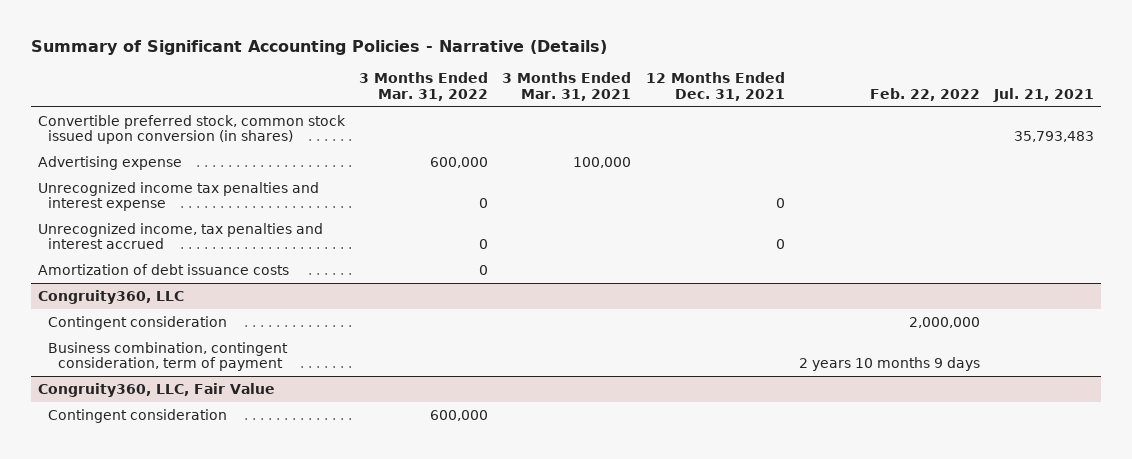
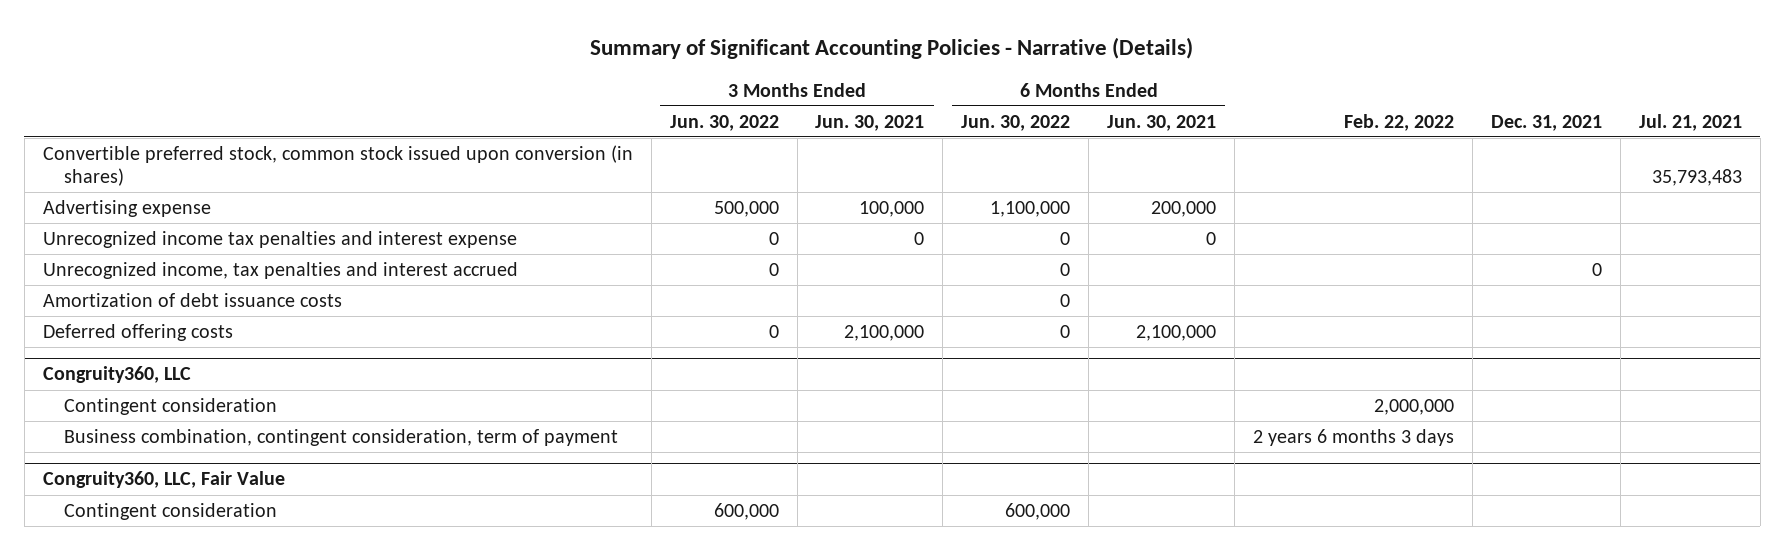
- | 3 Months Ended Mar. 31, 2022 | 3 Months Ended Mar. 31, 2021 | 12 Months Ended Dec. 31, 2021 | Feb. 22, 2022 | Jul. 21, 2021
+ | 3 Months Ended Jun. 30, 2022 | 3 Months Ended Jun. 30, 2021 | 6 Months Ended Jun. 30, 2022 | 6 Months Ended Jun. 30, 2021 | Feb. 22, 2022 | Dec. 31, 2021 | Jul. 21, 2021
+ Deferred offering costs | 0 | 2,100,000 | 0 | 2,100,000 | | |
@ Congruity360, LLC
- Business combination, contingent consideration, term of payment | | | | 2 years 10 months 9 days |
+ Business combination, contingent consideration, term of payment | | | | | 2 years 6 months 3 days | |

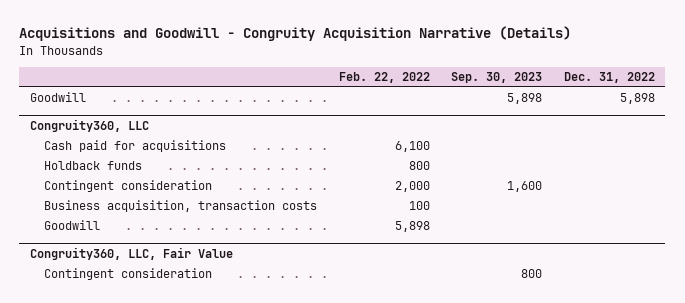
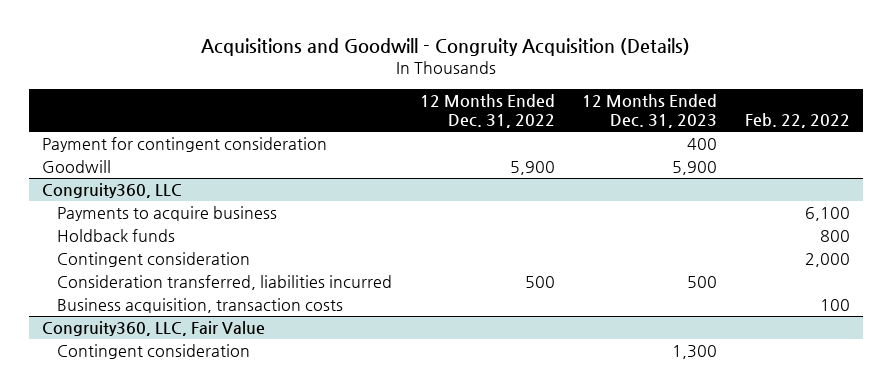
- Acquisitions and Goodwill - Congruity Acquisition Narrative (Details)
+ Acquisitions and Goodwill - Congruity Acquisition (Details)
- | Feb. 22, 2022 | Sep. 30, 2023 | Dec. 31, 2022
+ | 12 Months Ended Dec. 31, 2022 | 12 Months Ended Dec. 31, 2023 | Feb. 22, 2022
+ Payment for contingent consideration | | 400 |
@ Congruity360, LLC
- Cash paid for acquisitions | 6,100 | |
+ Payments to acquire business | | | 6,100
+ Consideration transferred, liabilities incurred | 500 | 500 |
- Goodwill | 5,898 | |

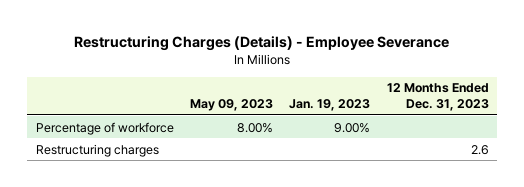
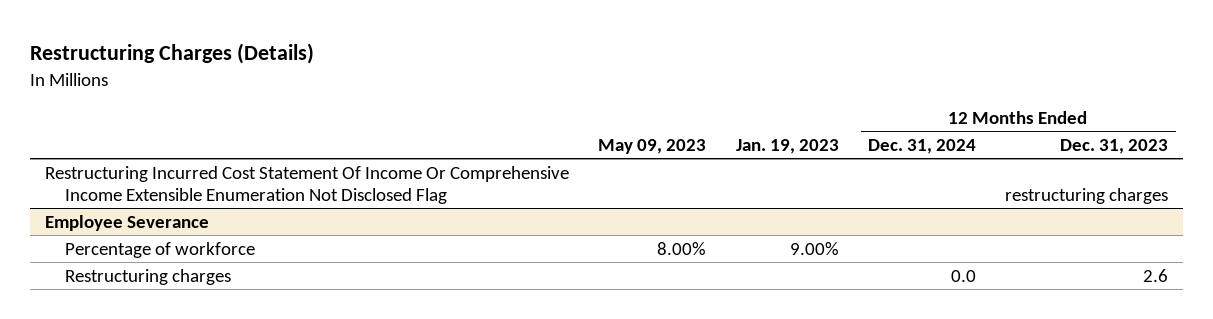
- Restructuring Charges (Details) - Employee Severance
+ Restructuring Charges (Details)
- | May 09, 2023 | Jan. 19, 2023 | 12 Months Ended Dec. 31, 2023
+ | May 09, 2023 | Jan. 19, 2023 | 12 Months Ended Dec. 31, 2024 | 12 Months Ended Dec. 31, 2023
- Percentage of workforce | 8.00% | 9.00% |
- Restructuring charges | | | 2.6
+ Restructuring Incurred Cost Statement Of Income Or Comprehensive Income Extensible Enumeration Not Disclosed Flag | | | | restructuring charges
+ Employee Severance
+ Percentage of workforce | 8.00% | 9.00% | |
+ Restructuring charges | | | 0.0 | 2.6

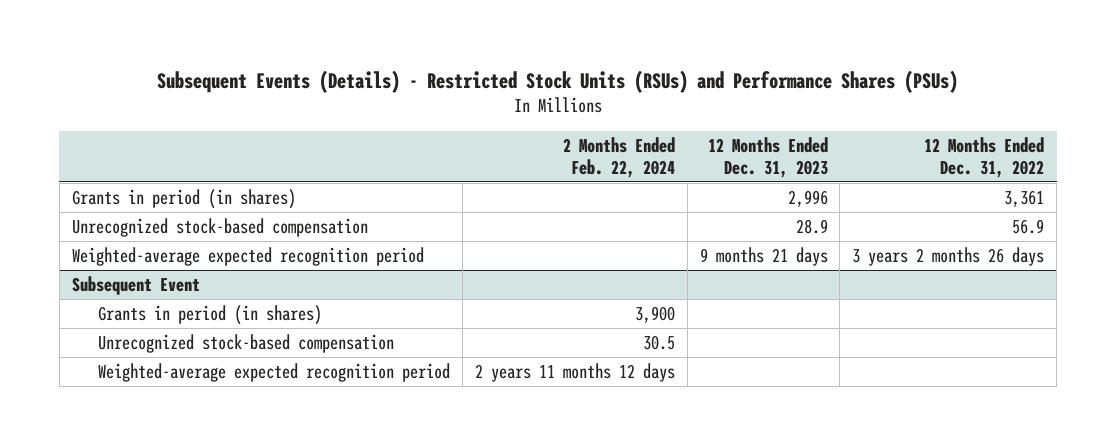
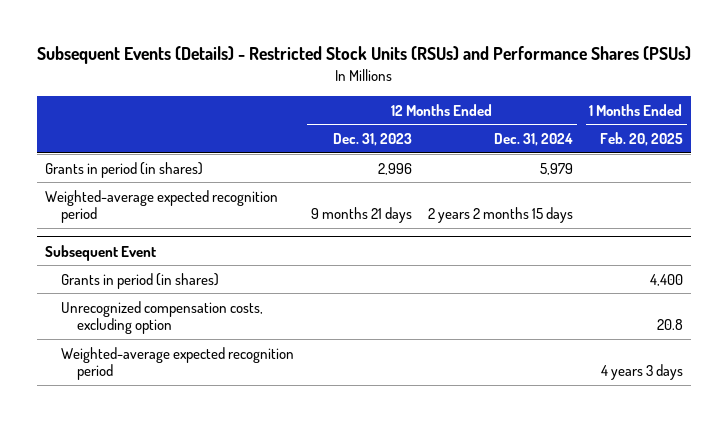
- | 2 Months Ended Feb. 22, 2024 | 12 Months Ended Dec. 31, 2023 | 12 Months Ended Dec. 31, 2022
+ | 12 Months Ended Dec. 31, 2023 | 12 Months Ended Dec. 31, 2024 | 1 Months Ended Feb. 20, 2025
- Unrecognized stock-based compensation | | 28.9 | 56.9
@ Subsequent Event
- Unrecognized stock-based compensation | 30.5 | |
+ Unrecognized compensation costs, excluding option | | | 20.8

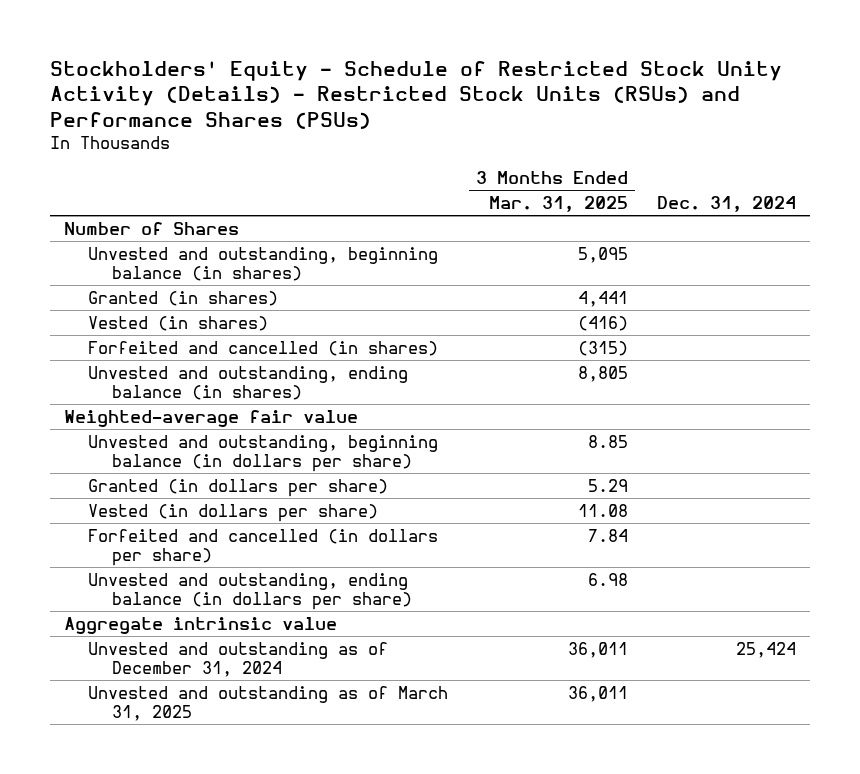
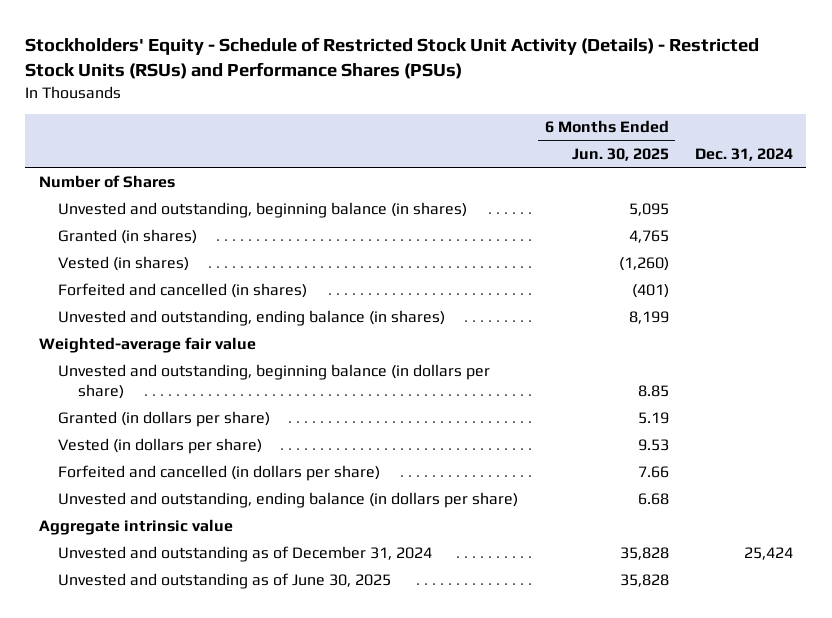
- Stockholders' Equity - Schedule of Restricted Stock Unity Activity (Details) - Restricted Stock Units (RSUs) and Performance Shares (PSUs)
+ Stockholders' Equity - Schedule of Restricted Stock Unit Activity (Details) - Restricted Stock Units (RSUs) and Performance Shares (PSUs)
- | 3 Months Ended Mar. 31, 2025 | Dec. 31, 2024
+ | 6 Months Ended Jun. 30, 2025 | Dec. 31, 2024
- Unvested and outstanding as of March 31, 2025 | 36,011 |
+ Unvested and outstanding as of June 30, 2025 | 35,828 |

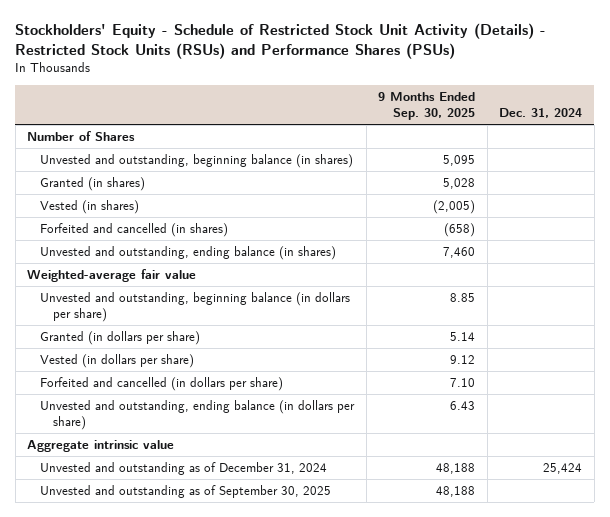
- | 6 Months Ended Jun. 30, 2025 | Dec. 31, 2024
+ | 9 Months Ended Sep. 30, 2025 | Dec. 31, 2024
- Unvested and outstanding as of June 30, 2025 | 35,828 |
+ Unvested and outstanding as of September 30, 2025 | 48,188 |

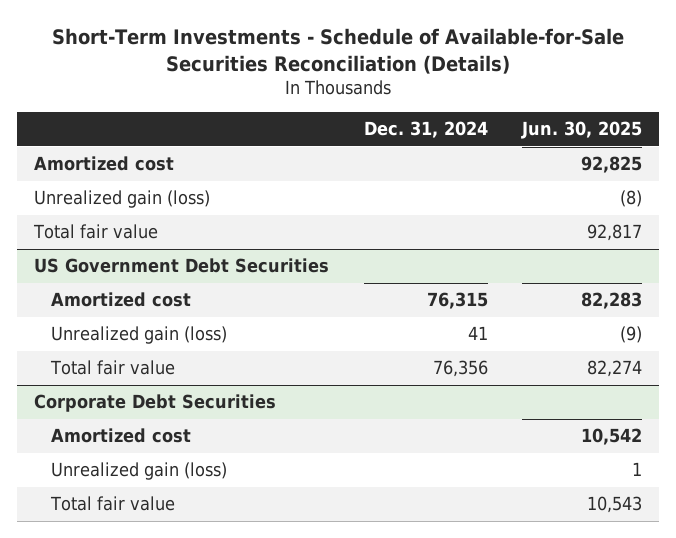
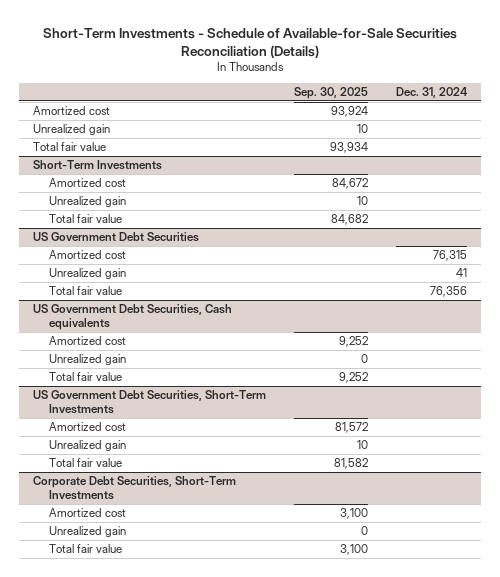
- | Dec. 31, 2024 | Jun. 30, 2025
+ | Sep. 30, 2025 | Dec. 31, 2024
- Unrealized gain (loss) | | (8)
+ Unrealized gain | 10 |
+ Short-Term Investments
+ Amortized cost | 84,672 |
+ Unrealized gain | 10 |
+ Total fair value | 84,682 |
@ US Government Debt Securities
- Unrealized gain (loss) | 41 | (9)
+ Unrealized gain | | 41
- Corporate Debt Securities
+ US Government Debt Securities, Cash equivalents
+ Amortized cost | 9,252 |
+ Unrealized gain | 0 |
+ Total fair value | 9,252 |
+ US Government Debt Securities, Short-Term Investments
+ Amortized cost | 81,572 |
+ Unrealized gain | 10 |
+ Total fair value | 81,582 |
+ Corporate Debt Securities, Short-Term Investments
- Unrealized gain (loss) | | 1
+ Unrealized gain | 0 |

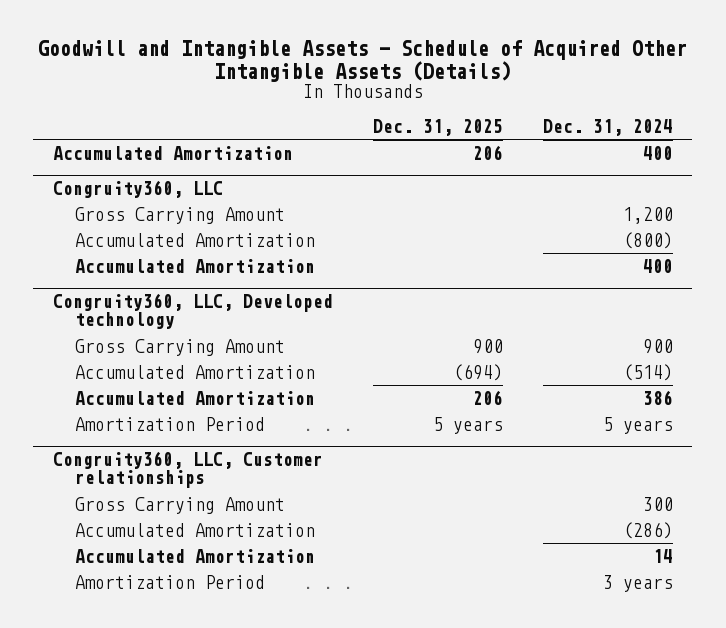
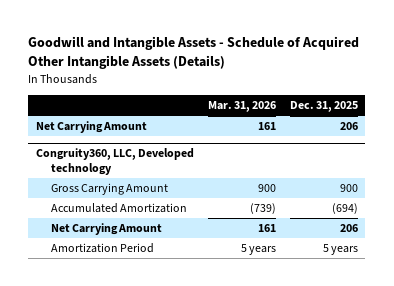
- | Dec. 31, 2025 | Dec. 31, 2024
+ | Mar. 31, 2026 | Dec. 31, 2025
- Accumulated Amortization | 206 | 400
- Congruity360, LLC
- Gross Carrying Amount | | 1,200
- Accumulated Amortization | | (800)
- Accumulated Amortization | | 400
+ Net Carrying Amount | 161 | 206
@ Congruity360, LLC, Developed technology
- Accumulated Amortization | 206 | 386
+ Net Carrying Amount | 161 | 206
- Congruity360, LLC, Customer relationships
- Gross Carrying Amount | | 300
- Accumulated Amortization | | (286)
- Accumulated Amortization | | 14
- Amortization Period | | 3 years

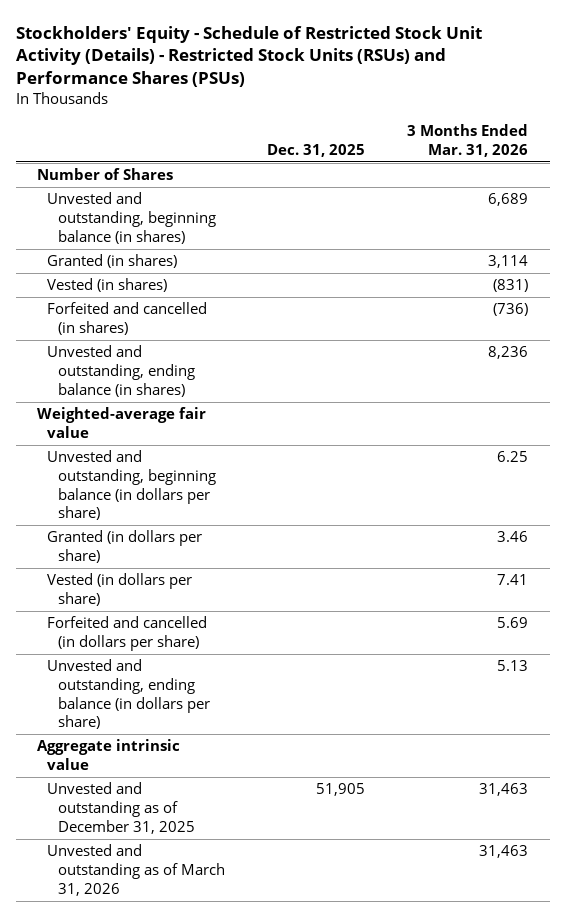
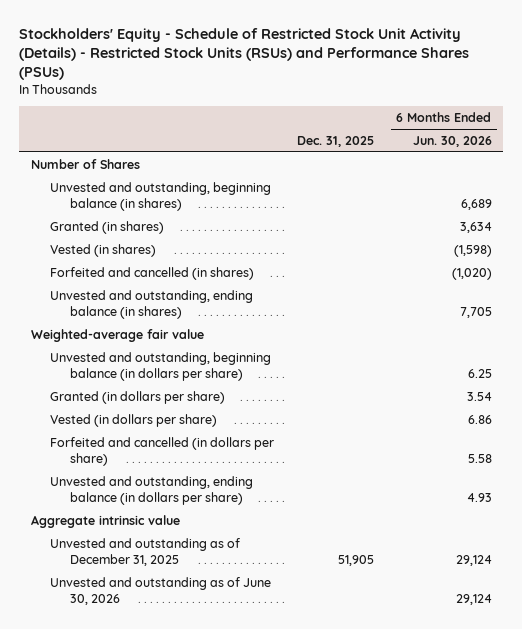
- | Dec. 31, 2025 | 3 Months Ended Mar. 31, 2026
+ | Dec. 31, 2025 | 6 Months Ended Jun. 30, 2026
- Unvested and outstanding as of March 31, 2026 | | 31,463
+ Unvested and outstanding as of June 30, 2026 | | 29,124

